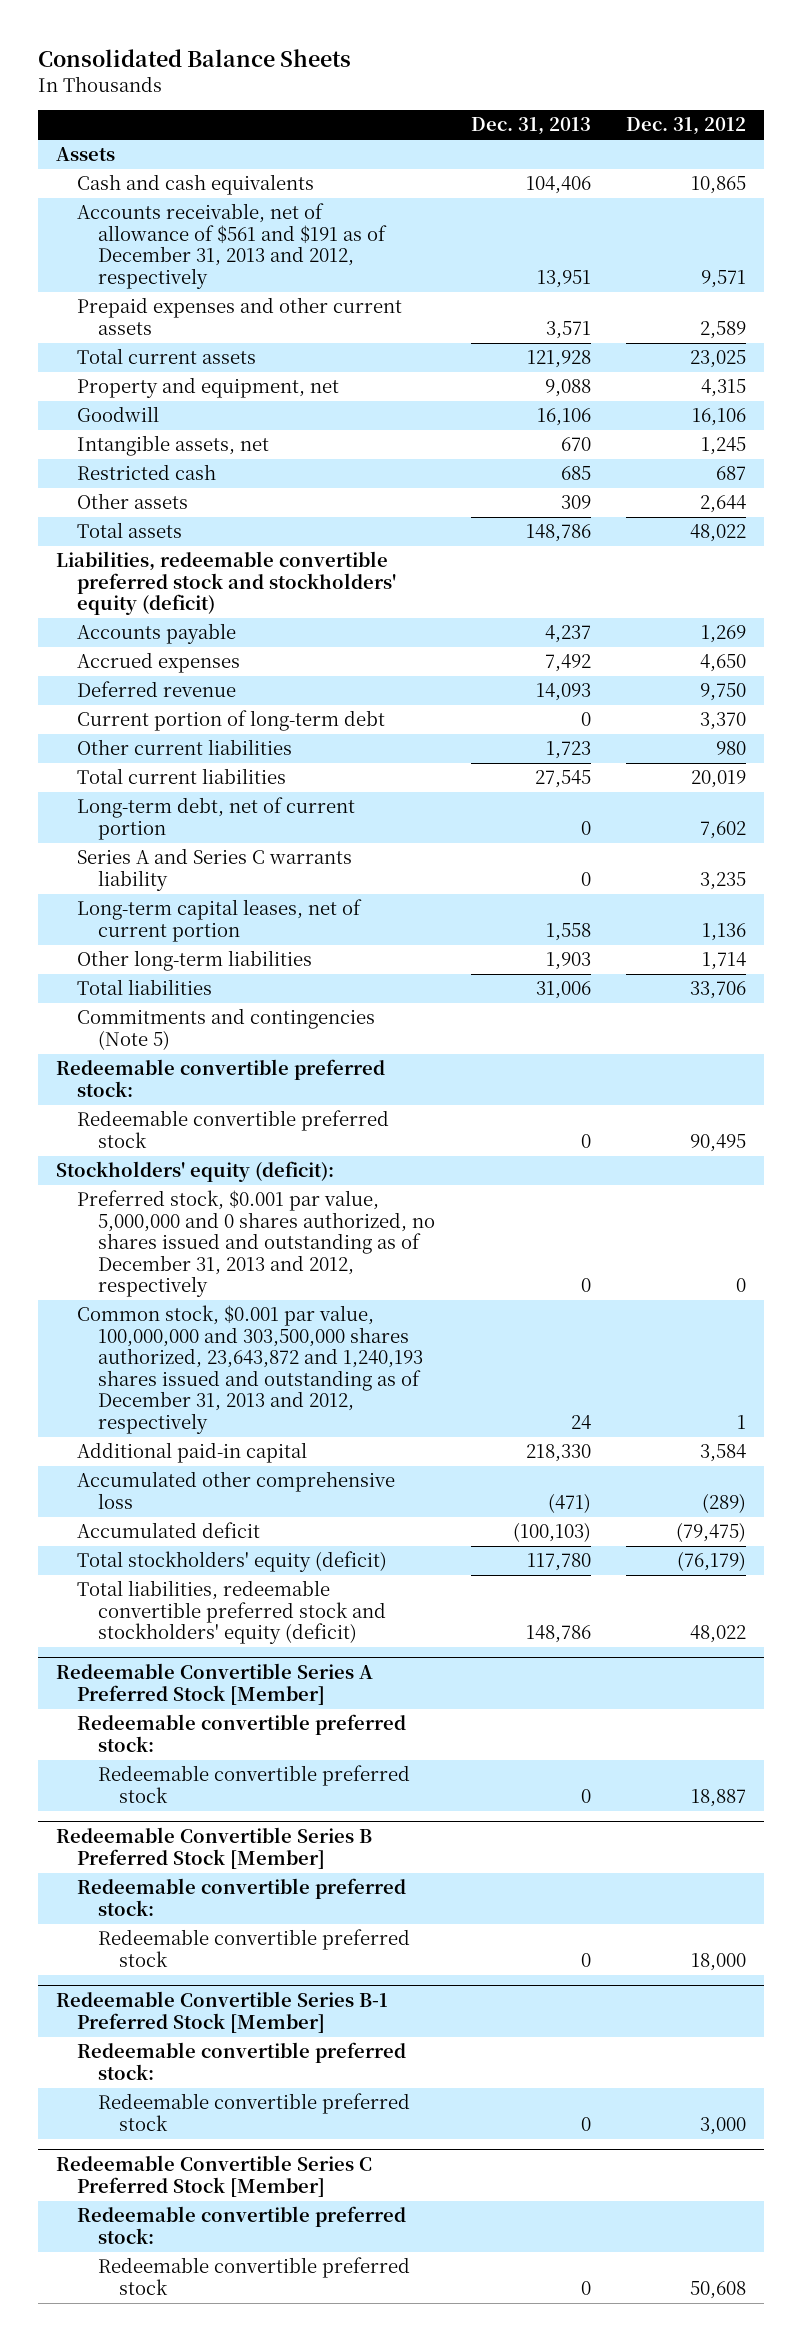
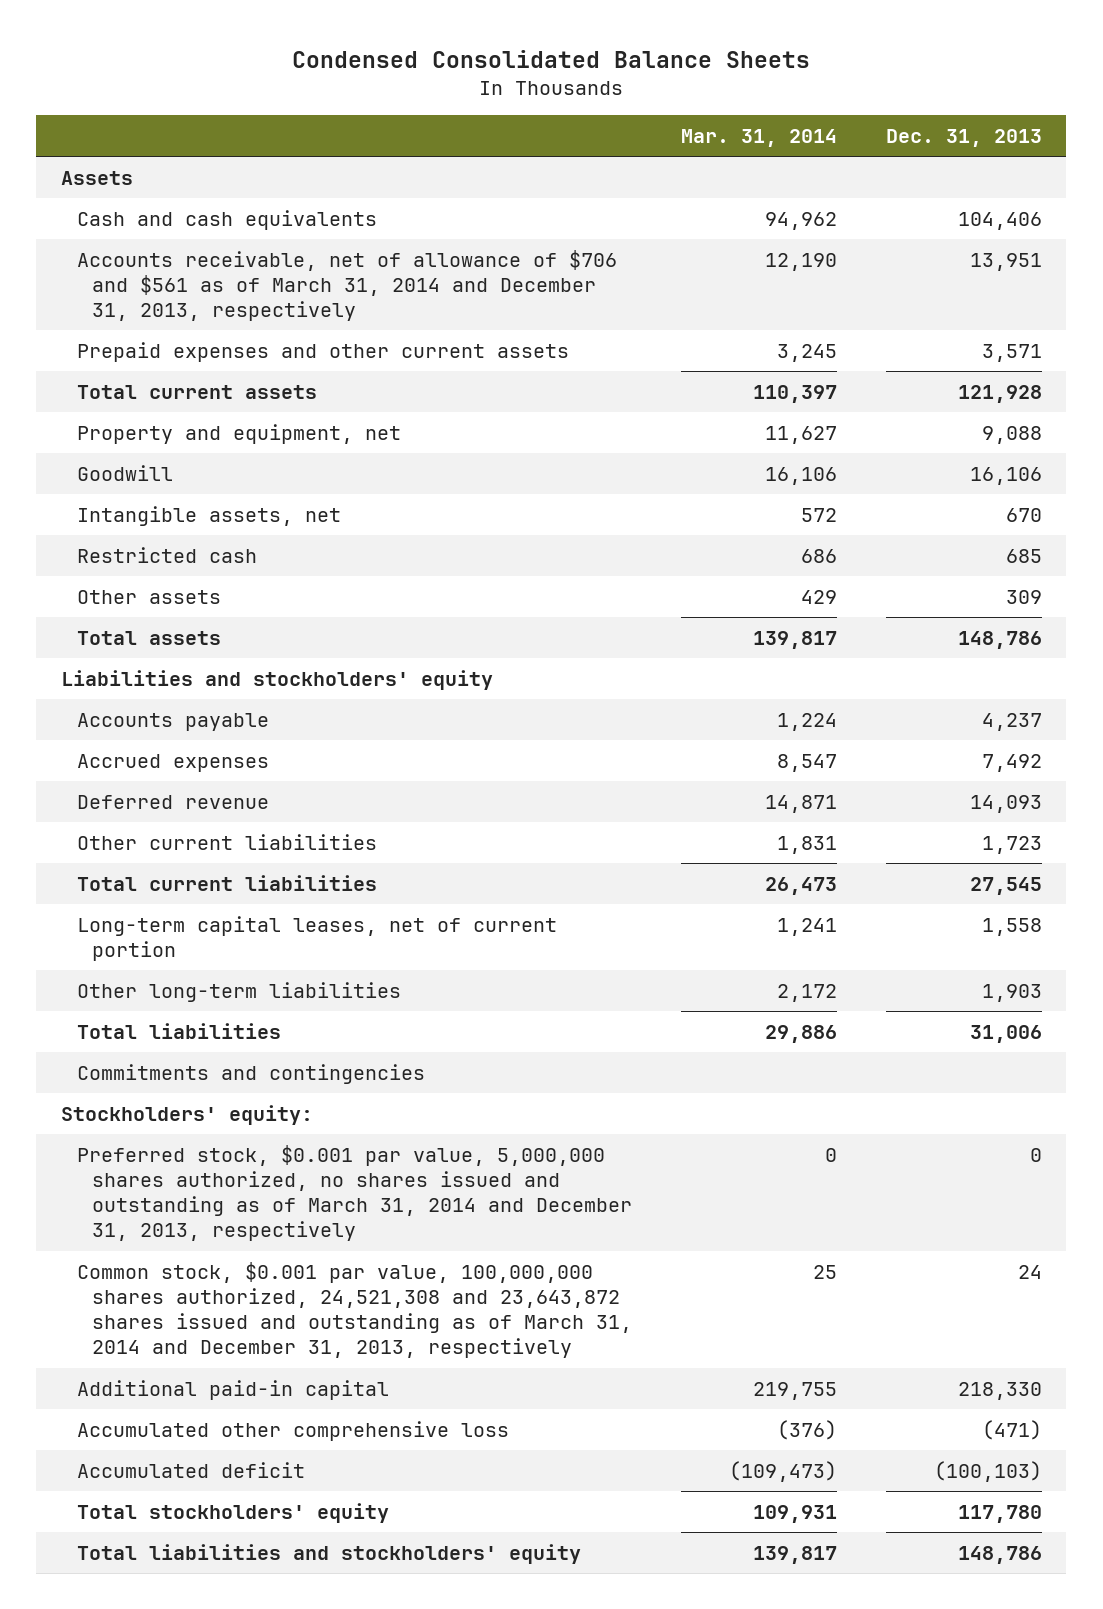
- Consolidated Balance Sheets
+ Condensed Consolidated Balance Sheets
- | Dec. 31, 2013 | Dec. 31, 2012
+ | Mar. 31, 2014 | Dec. 31, 2013
- Accounts receivable, net of allowance of $561 and $191 as of December 31, 2013 and 2012, respectively | 13,951 | 9,571
+ Accounts receivable, net of allowance of $706 and $561 as of March 31, 2014 and December 31, 2013, respectively | 12,190 | 13,951
- Liabilities, redeemable convertible preferred stock and stockholders' equity (deficit)
+ Liabilities and stockholders' equity
- Current portion of long-term debt | 0 | 3,370
- Long-term debt, net of current portion | 0 | 7,602
- Series A and Series C warrants liability | 0 | 3,235
- Commitments and contingencies (Note 5)
- Redeemable convertible preferred stock:
- Redeemable convertible preferred stock | 0 | 90,495
- Stockholders' equity (deficit):
- Preferred stock, $0.001 par value, 5,000,000 and 0 shares authorized, no shares issued and outstanding as of December 31, 2013 and 2012, respectively | 0 | 0
- Common stock, $0.001 par value, 100,000,000 and 303,500,000 shares authorized, 23,643,872 and 1,240,193 shares issued and outstanding as of December 31, 2013 and 2012, respectively | 24 | 1
+ Commitments and contingencies
+ Stockholders' equity:
+ Preferred stock, $0.001 par value, 5,000,000 shares authorized, no shares issued and outstanding as of March 31, 2014 and December 31, 2013, respectively | 0 | 0
+ Common stock, $0.001 par value, 100,000,000 shares authorized, 24,521,308 and 23,643,872 shares issued and outstanding as of March 31, 2014 and December 31, 2013, respectively | 25 | 24
- Total stockholders' equity (deficit) | 117,780 | (76,179)
- Total liabilities, redeemable convertible preferred stock and stockholders' equity (deficit) | 148,786 | 48,022
- Redeemable Convertible Series A Preferred Stock [Member]
- Redeemable convertible preferred stock:
- Redeemable convertible preferred stock | 0 | 18,887
- Redeemable Convertible Series B Preferred Stock [Member]
- Redeemable convertible preferred stock:
- Redeemable convertible preferred stock | 0 | 18,000
- Redeemable Convertible Series B-1 Preferred Stock [Member]
- Redeemable convertible preferred stock:
- Redeemable convertible preferred stock | 0 | 3,000
- Redeemable Convertible Series C Preferred Stock [Member]
- Redeemable convertible preferred stock:
- Redeemable convertible preferred stock | 0 | 50,608
+ Total stockholders' equity | 109,931 | 117,780
+ Total liabilities and stockholders' equity | 139,817 | 148,786

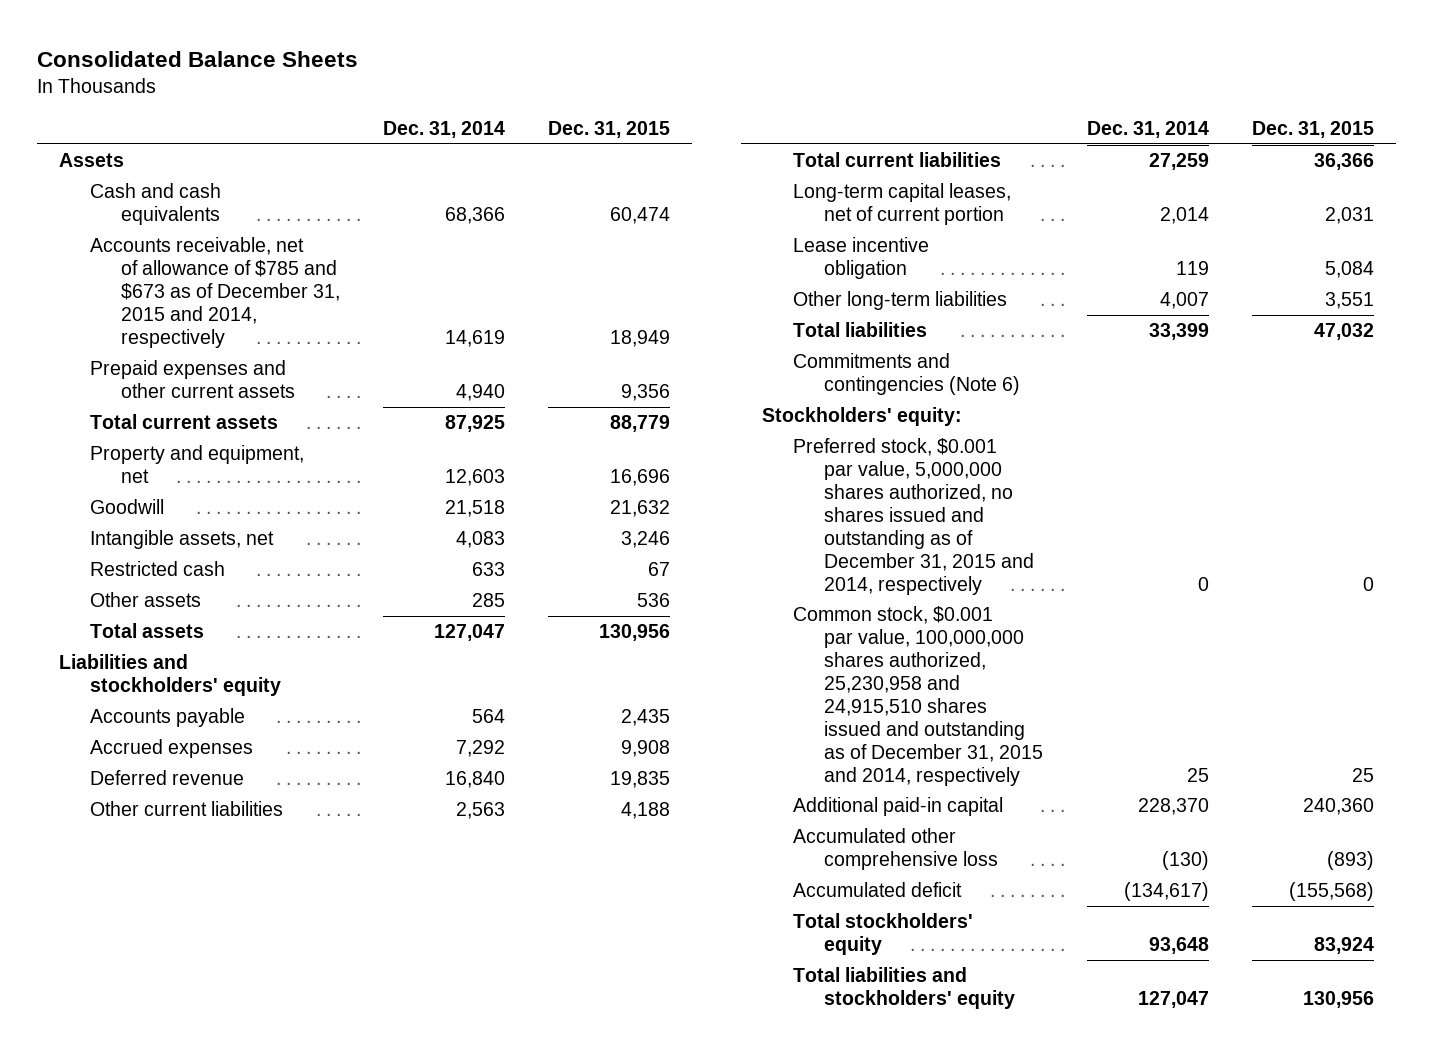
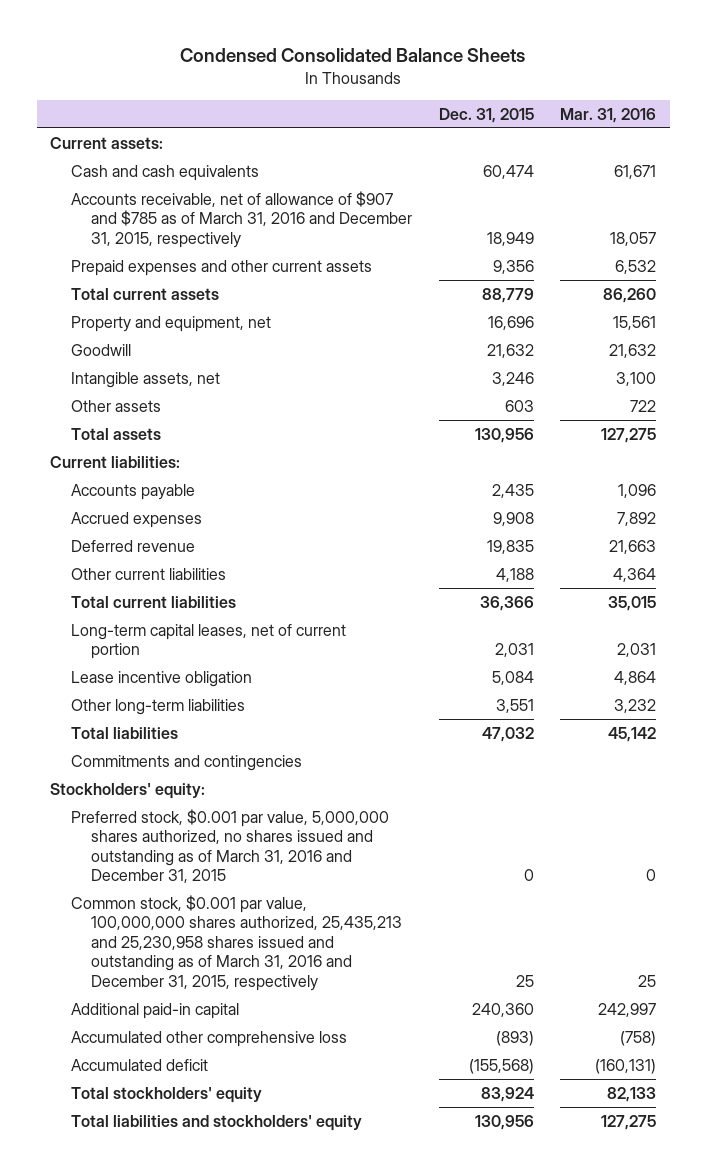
- Consolidated Balance Sheets
+ Condensed Consolidated Balance Sheets
- | Dec. 31, 2014 | Dec. 31, 2015
+ | Dec. 31, 2015 | Mar. 31, 2016
- Assets
+ Current assets:
- Accounts receivable, net of allowance of $785 and $673 as of December 31, 2015 and 2014, respectively | 14,619 | 18,949
+ Accounts receivable, net of allowance of $907 and $785 as of March 31, 2016 and December 31, 2015, respectively | 18,949 | 18,057
- Restricted cash | 633 | 67
- Other assets | 285 | 536
+ Other assets | 603 | 722
- Liabilities and stockholders' equity
+ Current liabilities:
- Commitments and contingencies (Note 6)
+ Commitments and contingencies
- Preferred stock, $0.001 par value, 5,000,000 shares authorized, no shares issued and outstanding as of December 31, 2015 and 2014, respectively | 0 | 0
- Common stock, $0.001 par value, 100,000,000 shares authorized, 25,230,958 and 24,915,510 shares issued and outstanding as of December 31, 2015 and 2014, respectively | 25 | 25
+ Preferred stock, $0.001 par value, 5,000,000 shares authorized, no shares issued and outstanding as of March 31, 2016 and December 31, 2015 | 0 | 0
+ Common stock, $0.001 par value, 100,000,000 shares authorized, 25,435,213 and 25,230,958 shares issued and outstanding as of March 31, 2016 and December 31, 2015, respectively | 25 | 25

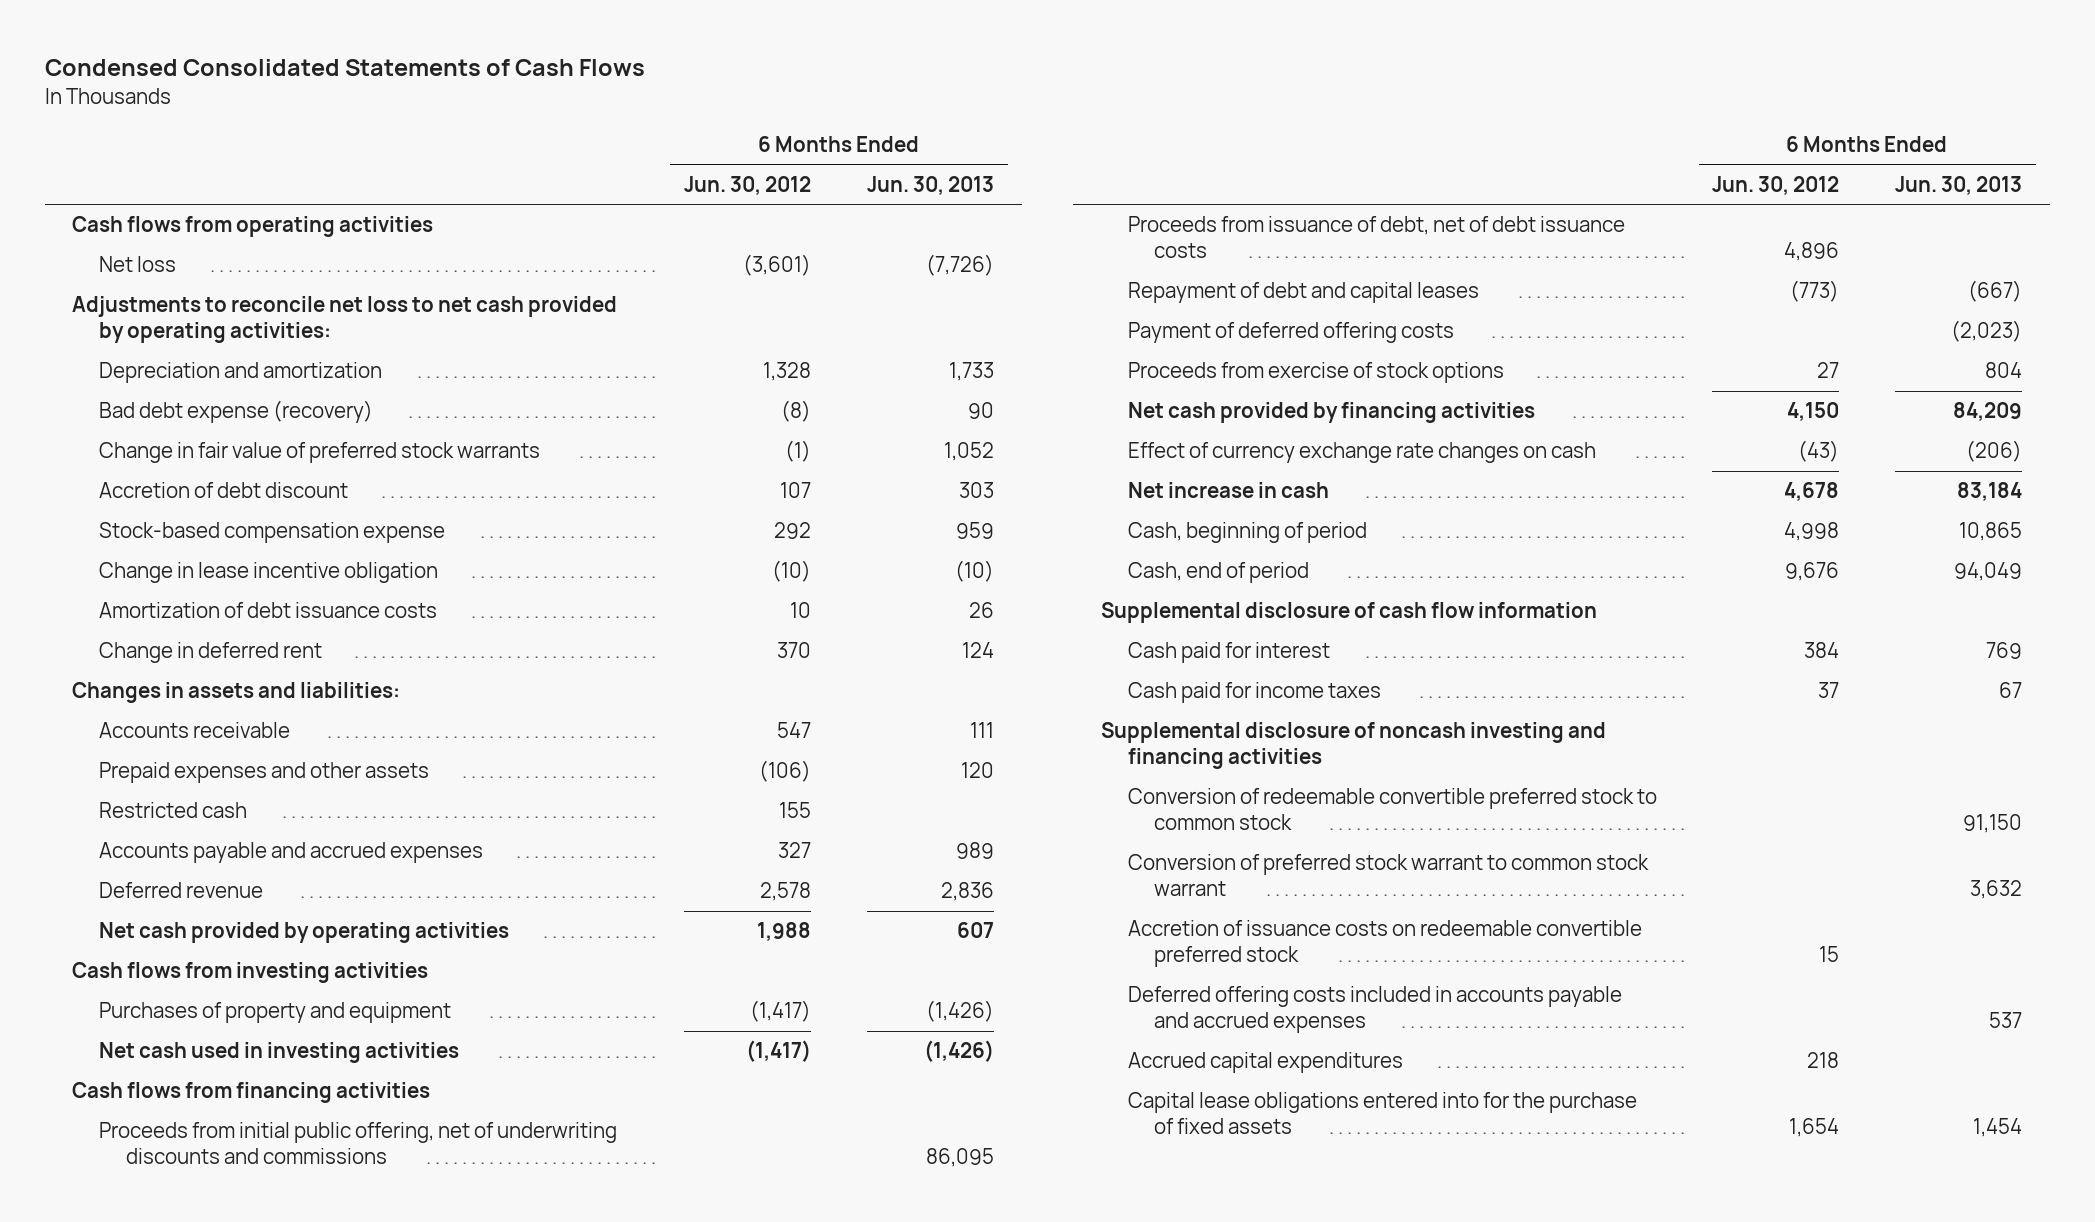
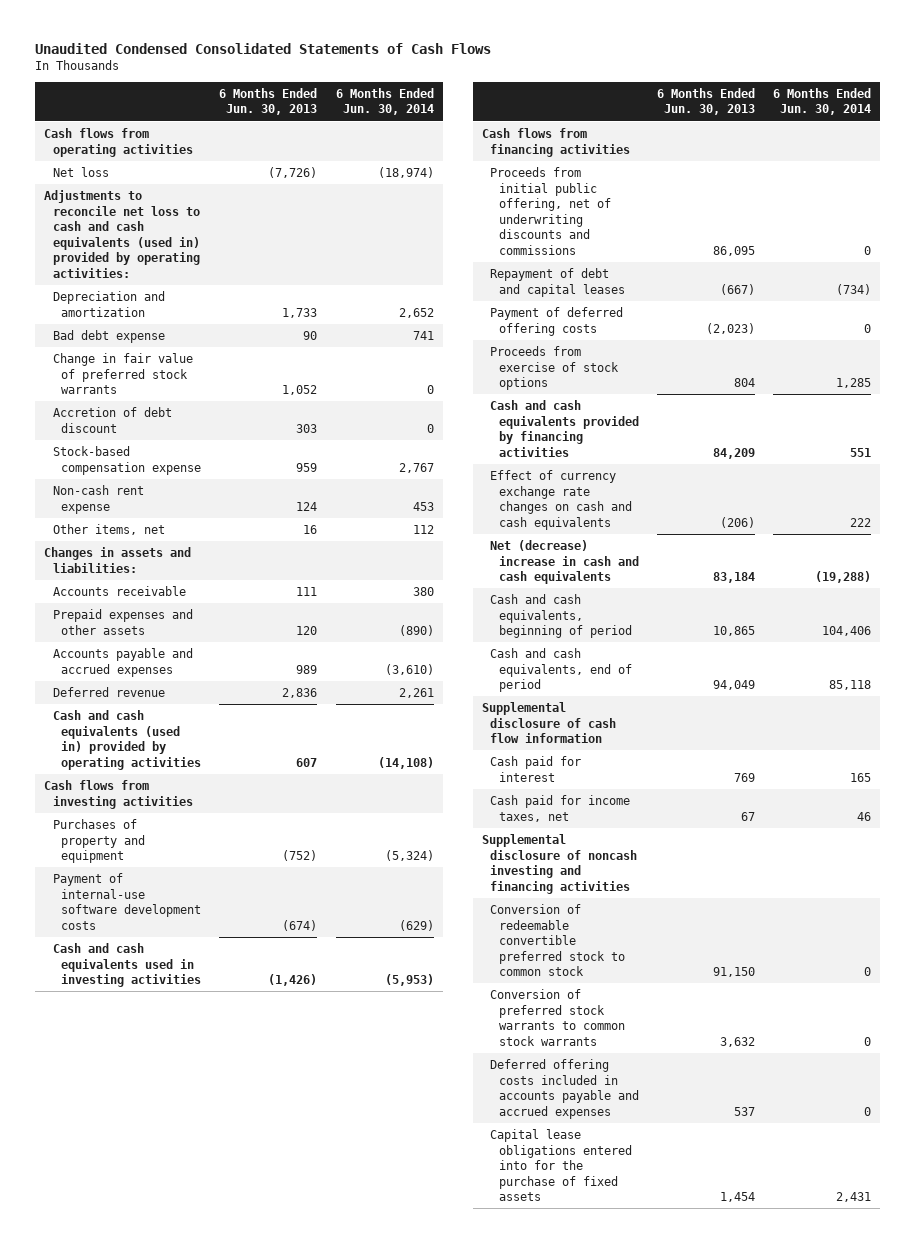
- Condensed Consolidated Statements of Cash Flows
+ Unaudited Condensed Consolidated Statements of Cash Flows
- | 6 Months Ended Jun. 30, 2012 | 6 Months Ended Jun. 30, 2013
+ | 6 Months Ended Jun. 30, 2013 | 6 Months Ended Jun. 30, 2014
- Adjustments to reconcile net loss to net cash provided by operating activities:
+ Adjustments to reconcile net loss to cash and cash equivalents (used in) provided by operating activities:
- Bad debt expense (recovery) | (8) | 90
+ Bad debt expense | 90 | 741
- Change in lease incentive obligation | (10) | (10)
- Amortization of debt issuance costs | 10 | 26
- Change in deferred rent | 370 | 124
+ Non-cash rent expense | 124 | 453
+ Other items, net | 16 | 112
- Restricted cash | 155 |
- Net cash provided by operating activities | 1,988 | 607
+ Cash and cash equivalents (used in) provided by operating activities | 607 | (14,108)
- Purchases of property and equipment | (1,417) | (1,426)
- Net cash used in investing activities | (1,417) | (1,426)
+ Purchases of property and equipment | (752) | (5,324)
+ Payment of internal-use software development costs | (674) | (629)
+ Cash and cash equivalents used in investing activities | (1,426) | (5,953)
- Proceeds from issuance of debt, net of debt issuance costs | 4,896 |
- Net cash provided by financing activities | 4,150 | 84,209
- Effect of currency exchange rate changes on cash | (43) | (206)
- Net increase in cash | 4,678 | 83,184
- Cash, beginning of period | 4,998 | 10,865
- Cash, end of period | 9,676 | 94,049
+ Cash and cash equivalents provided by financing activities | 84,209 | 551
+ Effect of currency exchange rate changes on cash and cash equivalents | (206) | 222
+ Net (decrease) increase in cash and cash equivalents | 83,184 | (19,288)
+ Cash and cash equivalents, beginning of period | 10,865 | 104,406
+ Cash and cash equivalents, end of period | 94,049 | 85,118
- Cash paid for income taxes | 37 | 67
+ Cash paid for income taxes, net | 67 | 46
- Conversion of preferred stock warrant to common stock warrant | | 3,632
- Accretion of issuance costs on redeemable convertible preferred stock | 15 |
+ Conversion of preferred stock warrants to common stock warrants | 3,632 | 0
- Accrued capital expenditures | 218 |

